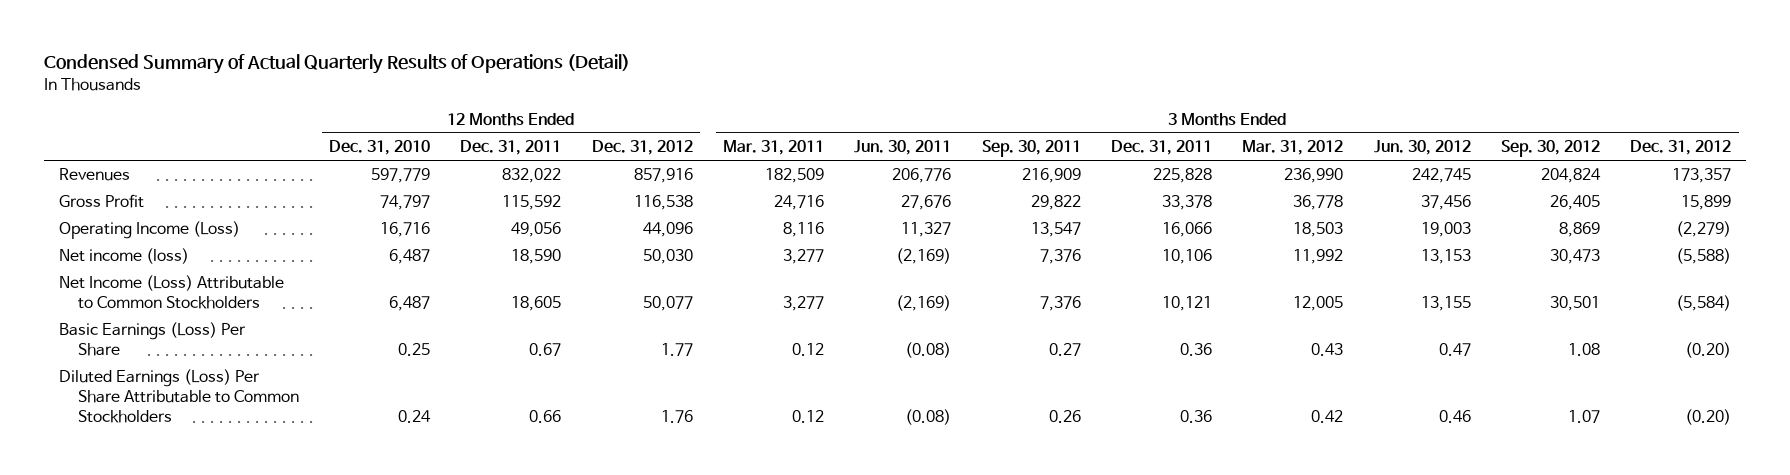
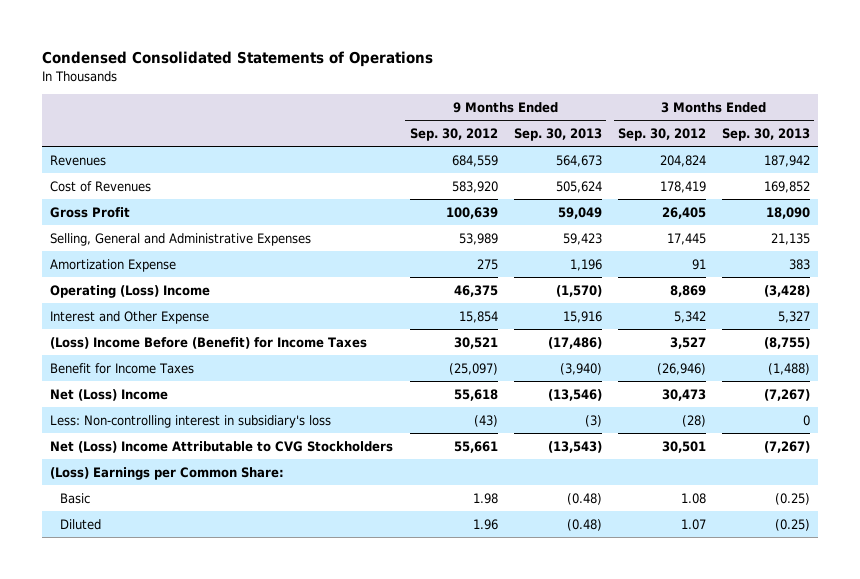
- Condensed Summary of Actual Quarterly Results of Operations (Detail)
+ Condensed Consolidated Statements of Operations
- | 12 Months Ended Dec. 31, 2010 | 12 Months Ended Dec. 31, 2011 | 12 Months Ended Dec. 31, 2012 | 3 Months Ended Mar. 31, 2011 | 3 Months Ended Jun. 30, 2011 | 3 Months Ended Sep. 30, 2011 | 3 Months Ended Dec. 31, 2011 | 3 Months Ended Mar. 31, 2012 | 3 Months Ended Jun. 30, 2012 | 3 Months Ended Sep. 30, 2012 | 3 Months Ended Dec. 31, 2012
+ | 9 Months Ended Sep. 30, 2012 | 9 Months Ended Sep. 30, 2013 | 3 Months Ended Sep. 30, 2012 | 3 Months Ended Sep. 30, 2013
+ Cost of Revenues | 583,920 | 505,624 | 178,419 | 169,852
- Operating Income (Loss) | 16,716 | 49,056 | 44,096 | 8,116 | 11,327 | 13,547 | 16,066 | 18,503 | 19,003 | 8,869 | (2,279)
- Net income (loss) | 6,487 | 18,590 | 50,030 | 3,277 | (2,169) | 7,376 | 10,106 | 11,992 | 13,153 | 30,473 | (5,588)
- Net Income (Loss) Attributable to Common Stockholders | 6,487 | 18,605 | 50,077 | 3,277 | (2,169) | 7,376 | 10,121 | 12,005 | 13,155 | 30,501 | (5,584)
- Basic Earnings (Loss) Per Share | 0.25 | 0.67 | 1.77 | 0.12 | (0.08) | 0.27 | 0.36 | 0.43 | 0.47 | 1.08 | (0.20)
- Diluted Earnings (Loss) Per Share Attributable to Common Stockholders | 0.24 | 0.66 | 1.76 | 0.12 | (0.08) | 0.26 | 0.36 | 0.42 | 0.46 | 1.07 | (0.20)
+ Selling, General and Administrative Expenses | 53,989 | 59,423 | 17,445 | 21,135
+ Amortization Expense | 275 | 1,196 | 91 | 383
+ Operating (Loss) Income | 46,375 | (1,570) | 8,869 | (3,428)
+ Interest and Other Expense | 15,854 | 15,916 | 5,342 | 5,327
+ (Loss) Income Before (Benefit) for Income Taxes | 30,521 | (17,486) | 3,527 | (8,755)
+ Benefit for Income Taxes | (25,097) | (3,940) | (26,946) | (1,488)
+ Net (Loss) Income | 55,618 | (13,546) | 30,473 | (7,267)
+ Less: Non-controlling interest in subsidiary's loss | (43) | (3) | (28) | 0
+ Net (Loss) Income Attributable to CVG Stockholders | 55,661 | (13,543) | 30,501 | (7,267)
+ (Loss) Earnings per Common Share:
+ Basic | 1.98 | (0.48) | 1.08 | (0.25)
+ Diluted | 1.96 | (0.48) | 1.07 | (0.25)

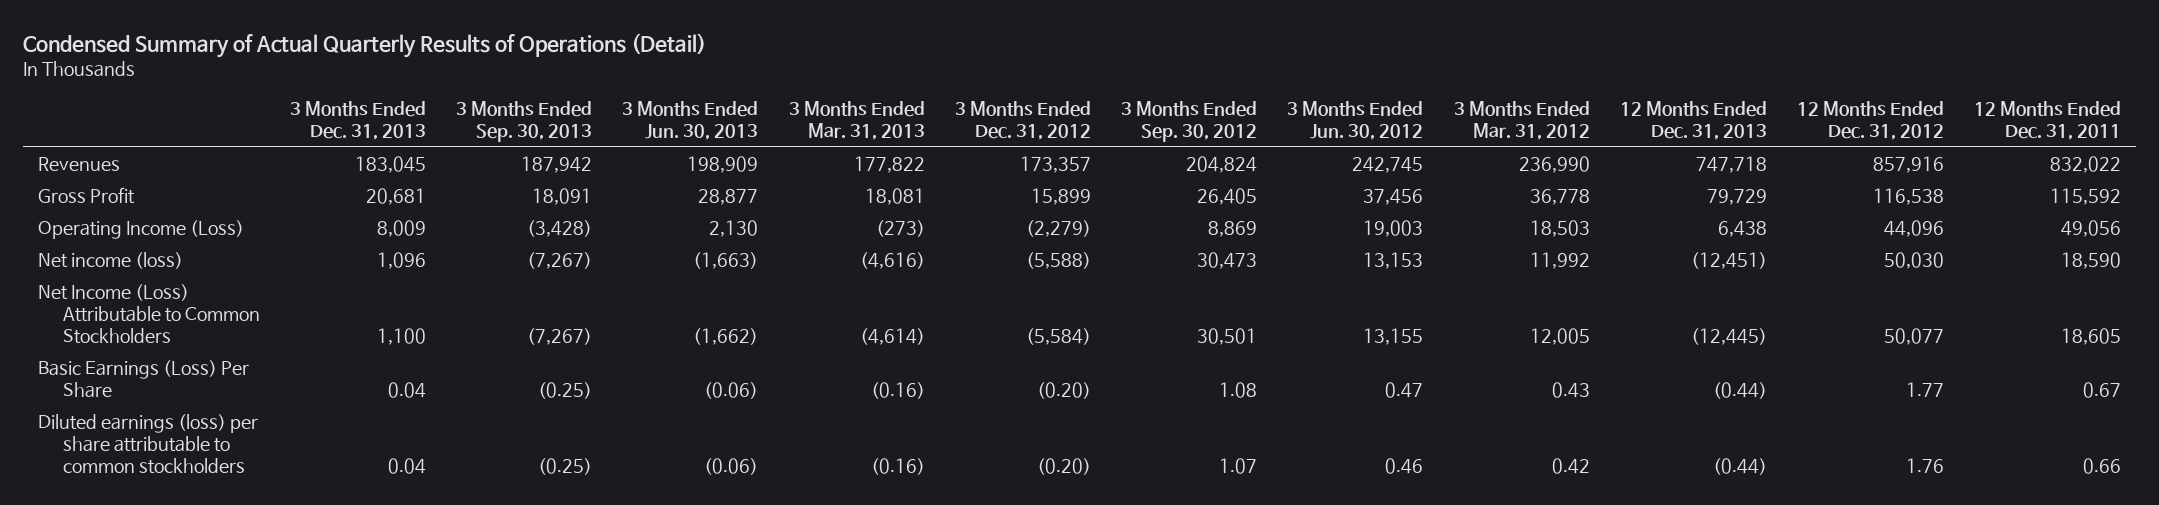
- Condensed Consolidated Statements of Operations
+ Condensed Summary of Actual Quarterly Results of Operations (Detail)
- | 9 Months Ended Sep. 30, 2012 | 9 Months Ended Sep. 30, 2013 | 3 Months Ended Sep. 30, 2012 | 3 Months Ended Sep. 30, 2013
+ | 3 Months Ended Dec. 31, 2013 | 3 Months Ended Sep. 30, 2013 | 3 Months Ended Jun. 30, 2013 | 3 Months Ended Mar. 31, 2013 | 3 Months Ended Dec. 31, 2012 | 3 Months Ended Sep. 30, 2012 | 3 Months Ended Jun. 30, 2012 | 3 Months Ended Mar. 31, 2012 | 12 Months Ended Dec. 31, 2013 | 12 Months Ended Dec. 31, 2012 | 12 Months Ended Dec. 31, 2011
- Cost of Revenues | 583,920 | 505,624 | 178,419 | 169,852
- Gross Profit | 100,639 | 59,049 | 26,405 | 18,090
- Selling, General and Administrative Expenses | 53,989 | 59,423 | 17,445 | 21,135
- Amortization Expense | 275 | 1,196 | 91 | 383
- Operating (Loss) Income | 46,375 | (1,570) | 8,869 | (3,428)
- Interest and Other Expense | 15,854 | 15,916 | 5,342 | 5,327
- (Loss) Income Before (Benefit) for Income Taxes | 30,521 | (17,486) | 3,527 | (8,755)
- Benefit for Income Taxes | (25,097) | (3,940) | (26,946) | (1,488)
- Net (Loss) Income | 55,618 | (13,546) | 30,473 | (7,267)
- Less: Non-controlling interest in subsidiary's loss | (43) | (3) | (28) | 0
- Net (Loss) Income Attributable to CVG Stockholders | 55,661 | (13,543) | 30,501 | (7,267)
- (Loss) Earnings per Common Share:
- Basic | 1.98 | (0.48) | 1.08 | (0.25)
- Diluted | 1.96 | (0.48) | 1.07 | (0.25)
+ Gross Profit | 20,681 | 18,091 | 28,877 | 18,081 | 15,899 | 26,405 | 37,456 | 36,778 | 79,729 | 116,538 | 115,592
+ Operating Income (Loss) | 8,009 | (3,428) | 2,130 | (273) | (2,279) | 8,869 | 19,003 | 18,503 | 6,438 | 44,096 | 49,056
+ Net income (loss) | 1,096 | (7,267) | (1,663) | (4,616) | (5,588) | 30,473 | 13,153 | 11,992 | (12,451) | 50,030 | 18,590
+ Net Income (Loss) Attributable to Common Stockholders | 1,100 | (7,267) | (1,662) | (4,614) | (5,584) | 30,501 | 13,155 | 12,005 | (12,445) | 50,077 | 18,605
+ Basic Earnings (Loss) Per Share | 0.04 | (0.25) | (0.06) | (0.16) | (0.20) | 1.08 | 0.47 | 0.43 | (0.44) | 1.77 | 0.67
+ Diluted earnings (loss) per share attributable to common stockholders | 0.04 | (0.25) | (0.06) | (0.16) | (0.20) | 1.07 | 0.46 | 0.42 | (0.44) | 1.76 | 0.66

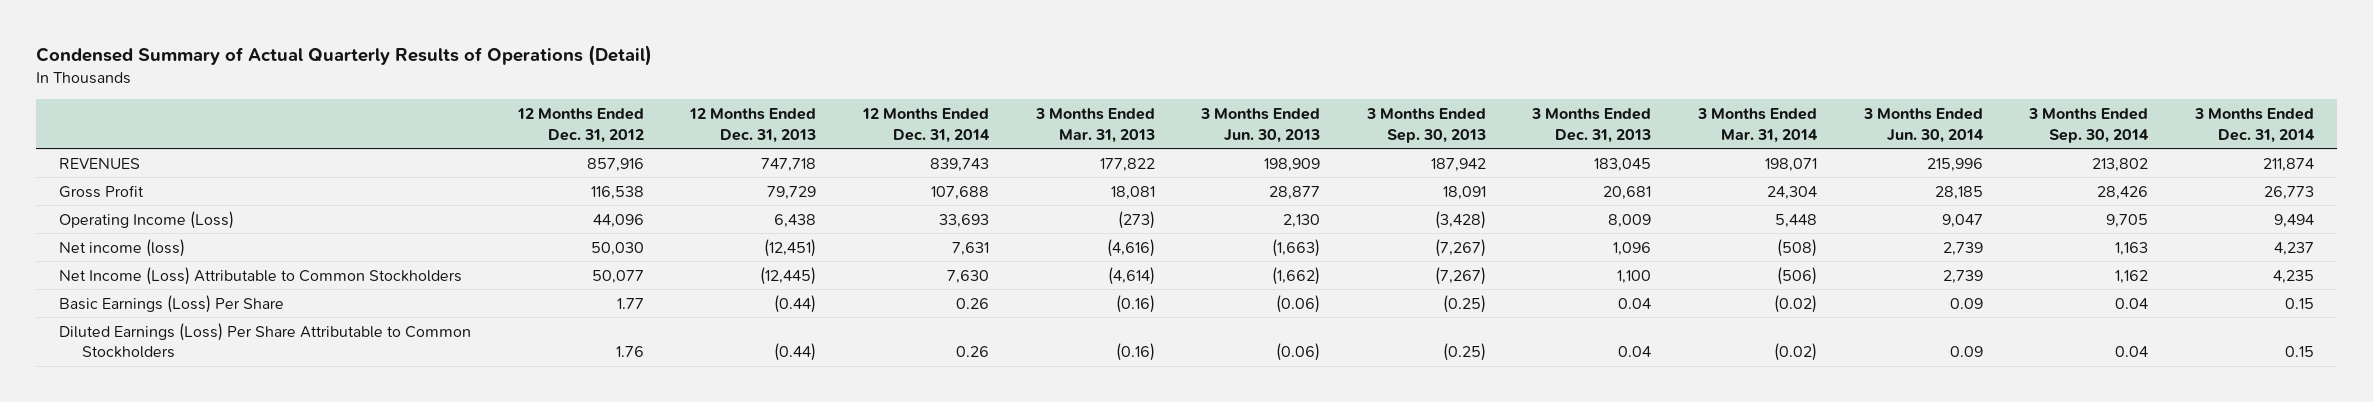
- | 3 Months Ended Dec. 31, 2013 | 3 Months Ended Sep. 30, 2013 | 3 Months Ended Jun. 30, 2013 | 3 Months Ended Mar. 31, 2013 | 3 Months Ended Dec. 31, 2012 | 3 Months Ended Sep. 30, 2012 | 3 Months Ended Jun. 30, 2012 | 3 Months Ended Mar. 31, 2012 | 12 Months Ended Dec. 31, 2013 | 12 Months Ended Dec. 31, 2012 | 12 Months Ended Dec. 31, 2011
+ | 12 Months Ended Dec. 31, 2012 | 12 Months Ended Dec. 31, 2013 | 12 Months Ended Dec. 31, 2014 | 3 Months Ended Mar. 31, 2013 | 3 Months Ended Jun. 30, 2013 | 3 Months Ended Sep. 30, 2013 | 3 Months Ended Dec. 31, 2013 | 3 Months Ended Mar. 31, 2014 | 3 Months Ended Jun. 30, 2014 | 3 Months Ended Sep. 30, 2014 | 3 Months Ended Dec. 31, 2014
- Revenues | 183,045 | 187,942 | 198,909 | 177,822 | 173,357 | 204,824 | 242,745 | 236,990 | 747,718 | 857,916 | 832,022
+ REVENUES | 857,916 | 747,718 | 839,743 | 177,822 | 198,909 | 187,942 | 183,045 | 198,071 | 215,996 | 213,802 | 211,874
- Diluted earnings (loss) per share attributable to common stockholders | 0.04 | (0.25) | (0.06) | (0.16) | (0.20) | 1.07 | 0.46 | 0.42 | (0.44) | 1.76 | 0.66
+ Diluted Earnings (Loss) Per Share Attributable to Common Stockholders | 1.76 | (0.44) | 0.26 | (0.16) | (0.06) | (0.25) | 0.04 | (0.02) | 0.09 | 0.04 | 0.15

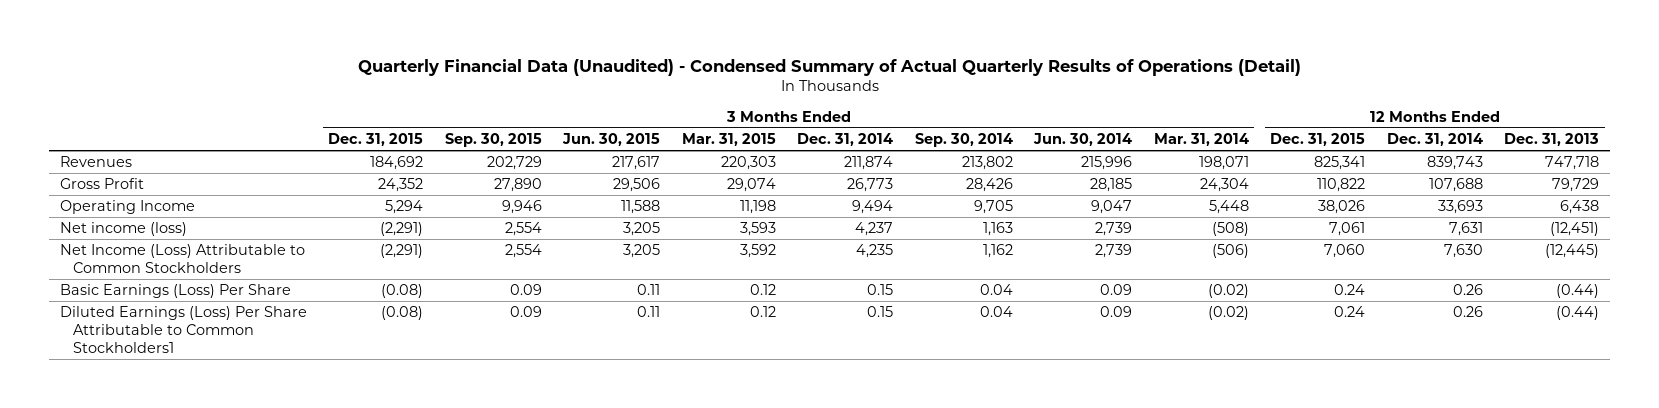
- Condensed Summary of Actual Quarterly Results of Operations (Detail)
+ Quarterly Financial Data (Unaudited) - Condensed Summary of Actual Quarterly Results of Operations (Detail)
- | 12 Months Ended Dec. 31, 2012 | 12 Months Ended Dec. 31, 2013 | 12 Months Ended Dec. 31, 2014 | 3 Months Ended Mar. 31, 2013 | 3 Months Ended Jun. 30, 2013 | 3 Months Ended Sep. 30, 2013 | 3 Months Ended Dec. 31, 2013 | 3 Months Ended Mar. 31, 2014 | 3 Months Ended Jun. 30, 2014 | 3 Months Ended Sep. 30, 2014 | 3 Months Ended Dec. 31, 2014
+ | 3 Months Ended Dec. 31, 2015 | 3 Months Ended Sep. 30, 2015 | 3 Months Ended Jun. 30, 2015 | 3 Months Ended Mar. 31, 2015 | 3 Months Ended Dec. 31, 2014 | 3 Months Ended Sep. 30, 2014 | 3 Months Ended Jun. 30, 2014 | 3 Months Ended Mar. 31, 2014 | 12 Months Ended Dec. 31, 2015 | 12 Months Ended Dec. 31, 2014 | 12 Months Ended Dec. 31, 2013
- REVENUES | 857,916 | 747,718 | 839,743 | 177,822 | 198,909 | 187,942 | 183,045 | 198,071 | 215,996 | 213,802 | 211,874
+ Revenues | 184,692 | 202,729 | 217,617 | 220,303 | 211,874 | 213,802 | 215,996 | 198,071 | 825,341 | 839,743 | 747,718
- Operating Income (Loss) | 44,096 | 6,438 | 33,693 | (273) | 2,130 | (3,428) | 8,009 | 5,448 | 9,047 | 9,705 | 9,494
+ Operating Income | 5,294 | 9,946 | 11,588 | 11,198 | 9,494 | 9,705 | 9,047 | 5,448 | 38,026 | 33,693 | 6,438
- Diluted Earnings (Loss) Per Share Attributable to Common Stockholders | 1.76 | (0.44) | 0.26 | (0.16) | (0.06) | (0.25) | 0.04 | (0.02) | 0.09 | 0.04 | 0.15
+ Diluted Earnings (Loss) Per Share Attributable to Common Stockholders1 | (0.08) | 0.09 | 0.11 | 0.12 | 0.15 | 0.04 | 0.09 | (0.02) | 0.24 | 0.26 | (0.44)

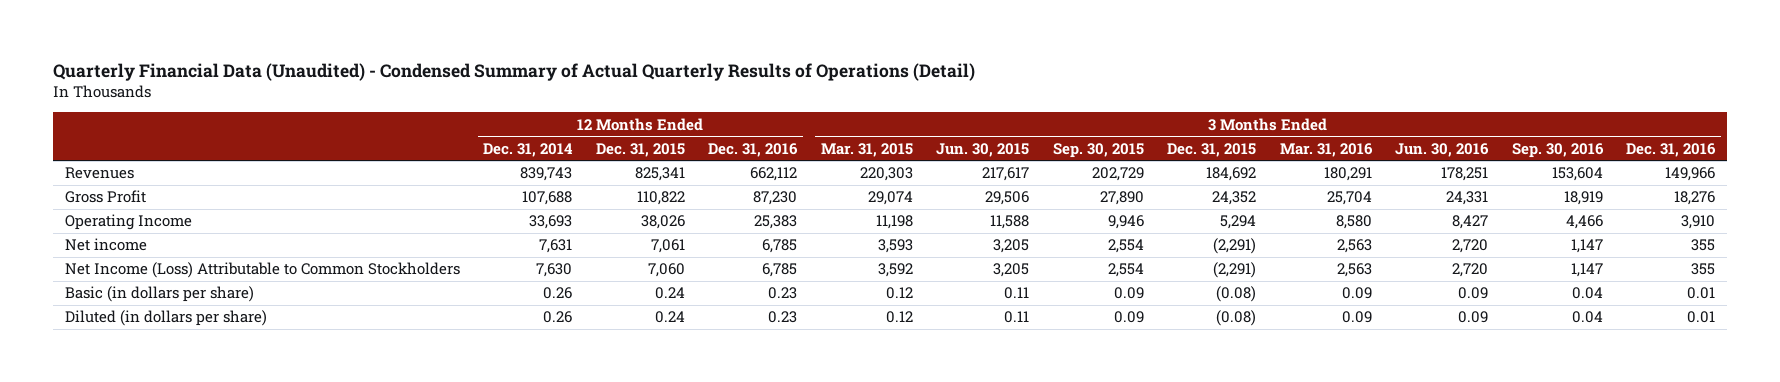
- | 3 Months Ended Dec. 31, 2015 | 3 Months Ended Sep. 30, 2015 | 3 Months Ended Jun. 30, 2015 | 3 Months Ended Mar. 31, 2015 | 3 Months Ended Dec. 31, 2014 | 3 Months Ended Sep. 30, 2014 | 3 Months Ended Jun. 30, 2014 | 3 Months Ended Mar. 31, 2014 | 12 Months Ended Dec. 31, 2015 | 12 Months Ended Dec. 31, 2014 | 12 Months Ended Dec. 31, 2013
+ | 12 Months Ended Dec. 31, 2014 | 12 Months Ended Dec. 31, 2015 | 12 Months Ended Dec. 31, 2016 | 3 Months Ended Mar. 31, 2015 | 3 Months Ended Jun. 30, 2015 | 3 Months Ended Sep. 30, 2015 | 3 Months Ended Dec. 31, 2015 | 3 Months Ended Mar. 31, 2016 | 3 Months Ended Jun. 30, 2016 | 3 Months Ended Sep. 30, 2016 | 3 Months Ended Dec. 31, 2016
- Net income (loss) | (2,291) | 2,554 | 3,205 | 3,593 | 4,237 | 1,163 | 2,739 | (508) | 7,061 | 7,631 | (12,451)
+ Net income | 7,631 | 7,061 | 6,785 | 3,593 | 3,205 | 2,554 | (2,291) | 2,563 | 2,720 | 1,147 | 355
- Basic Earnings (Loss) Per Share | (0.08) | 0.09 | 0.11 | 0.12 | 0.15 | 0.04 | 0.09 | (0.02) | 0.24 | 0.26 | (0.44)
- Diluted Earnings (Loss) Per Share Attributable to Common Stockholders1 | (0.08) | 0.09 | 0.11 | 0.12 | 0.15 | 0.04 | 0.09 | (0.02) | 0.24 | 0.26 | (0.44)
+ Basic (in dollars per share) | 0.26 | 0.24 | 0.23 | 0.12 | 0.11 | 0.09 | (0.08) | 0.09 | 0.09 | 0.04 | 0.01
+ Diluted (in dollars per share) | 0.26 | 0.24 | 0.23 | 0.12 | 0.11 | 0.09 | (0.08) | 0.09 | 0.09 | 0.04 | 0.01

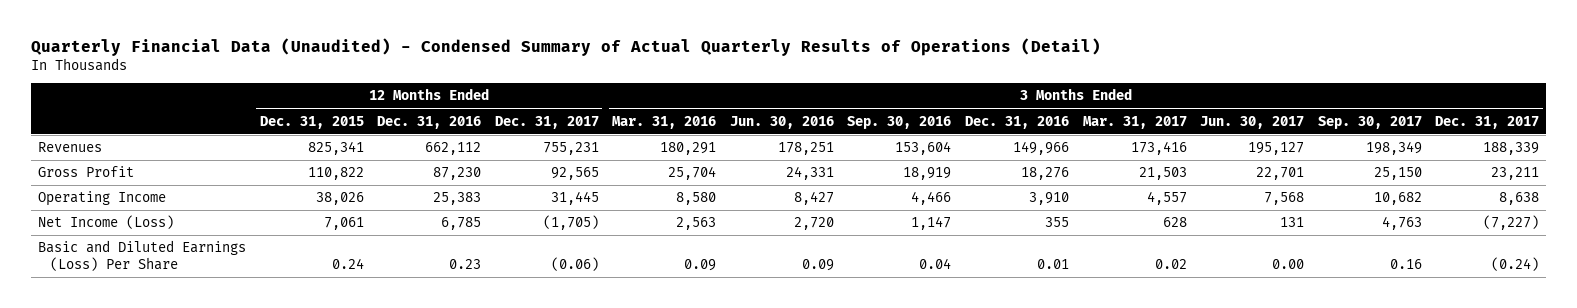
- | 12 Months Ended Dec. 31, 2014 | 12 Months Ended Dec. 31, 2015 | 12 Months Ended Dec. 31, 2016 | 3 Months Ended Mar. 31, 2015 | 3 Months Ended Jun. 30, 2015 | 3 Months Ended Sep. 30, 2015 | 3 Months Ended Dec. 31, 2015 | 3 Months Ended Mar. 31, 2016 | 3 Months Ended Jun. 30, 2016 | 3 Months Ended Sep. 30, 2016 | 3 Months Ended Dec. 31, 2016
+ | 12 Months Ended Dec. 31, 2015 | 12 Months Ended Dec. 31, 2016 | 12 Months Ended Dec. 31, 2017 | 3 Months Ended Mar. 31, 2016 | 3 Months Ended Jun. 30, 2016 | 3 Months Ended Sep. 30, 2016 | 3 Months Ended Dec. 31, 2016 | 3 Months Ended Mar. 31, 2017 | 3 Months Ended Jun. 30, 2017 | 3 Months Ended Sep. 30, 2017 | 3 Months Ended Dec. 31, 2017
- Net income | 7,631 | 7,061 | 6,785 | 3,593 | 3,205 | 2,554 | (2,291) | 2,563 | 2,720 | 1,147 | 355
- Net Income (Loss) Attributable to Common Stockholders | 7,630 | 7,060 | 6,785 | 3,592 | 3,205 | 2,554 | (2,291) | 2,563 | 2,720 | 1,147 | 355
- Basic (in dollars per share) | 0.26 | 0.24 | 0.23 | 0.12 | 0.11 | 0.09 | (0.08) | 0.09 | 0.09 | 0.04 | 0.01
- Diluted (in dollars per share) | 0.26 | 0.24 | 0.23 | 0.12 | 0.11 | 0.09 | (0.08) | 0.09 | 0.09 | 0.04 | 0.01
+ Net Income (Loss) | 7,061 | 6,785 | (1,705) | 2,563 | 2,720 | 1,147 | 355 | 628 | 131 | 4,763 | (7,227)
+ Basic and Diluted Earnings (Loss) Per Share | 0.24 | 0.23 | (0.06) | 0.09 | 0.09 | 0.04 | 0.01 | 0.02 | 0.00 | 0.16 | (0.24)

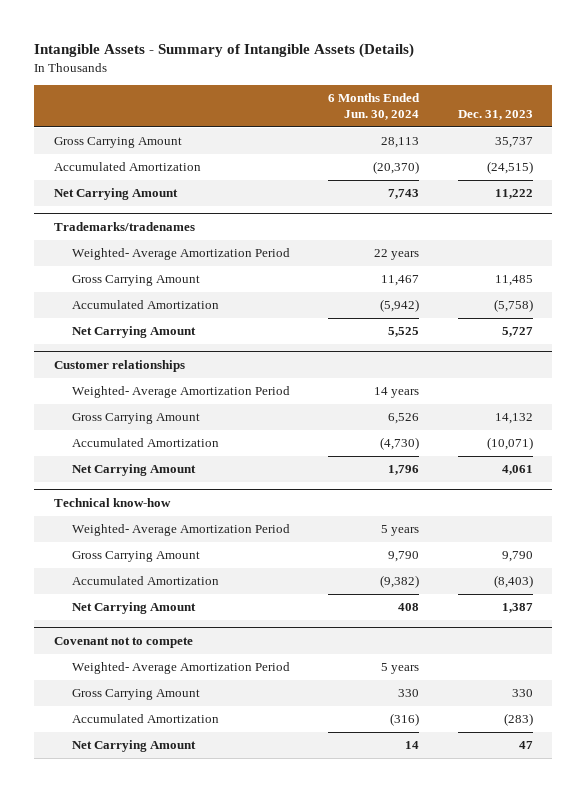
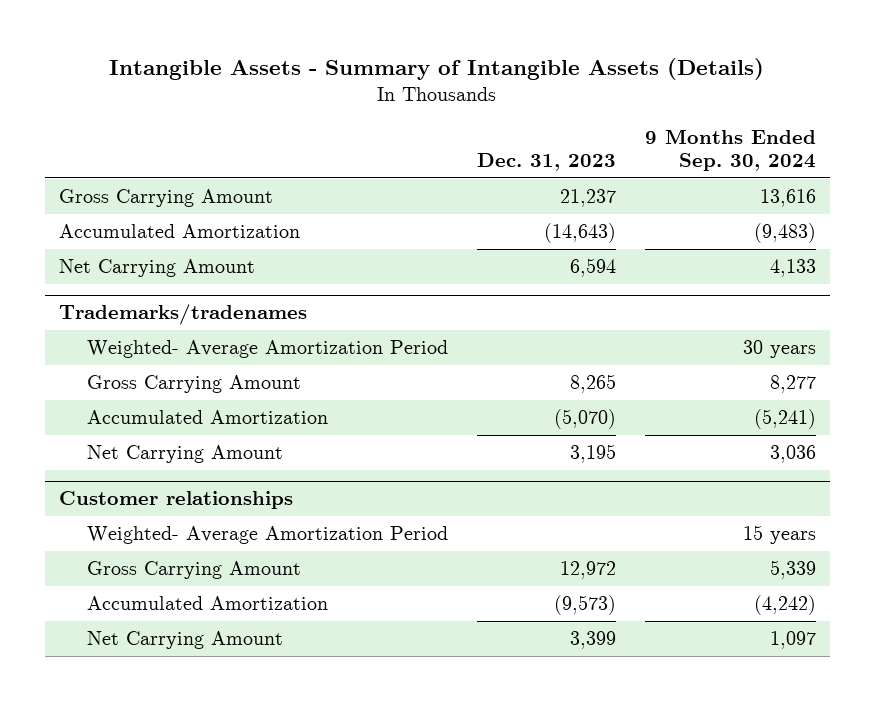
- | 6 Months Ended Jun. 30, 2024 | Dec. 31, 2023
+ | Dec. 31, 2023 | 9 Months Ended Sep. 30, 2024
- Gross Carrying Amount | 28,113 | 35,737
- Accumulated Amortization | (20,370) | (24,515)
- Net Carrying Amount | 7,743 | 11,222
+ Gross Carrying Amount | 21,237 | 13,616
+ Accumulated Amortization | (14,643) | (9,483)
+ Net Carrying Amount | 6,594 | 4,133
@ Trademarks/tradenames
- Gross Carrying Amount | 11,467 | 11,485
- Accumulated Amortization | (5,942) | (5,758)
- Net Carrying Amount | 5,525 | 5,727
+ Gross Carrying Amount | 8,265 | 8,277
+ Accumulated Amortization | (5,070) | (5,241)
+ Net Carrying Amount | 3,195 | 3,036
@ Customer relationships
- Gross Carrying Amount | 6,526 | 14,132
- Accumulated Amortization | (4,730) | (10,071)
- Net Carrying Amount | 1,796 | 4,061
- Technical know-how
- Weighted- Average Amortization Period | 5 years |
- Gross Carrying Amount | 9,790 | 9,790
- Accumulated Amortization | (9,382) | (8,403)
- Net Carrying Amount | 408 | 1,387
- Covenant not to compete
- Weighted- Average Amortization Period | 5 years |
- Gross Carrying Amount | 330 | 330
- Accumulated Amortization | (316) | (283)
- Net Carrying Amount | 14 | 47
@ Customer relationships
+ Gross Carrying Amount | 12,972 | 5,339
+ Accumulated Amortization | (9,573) | (4,242)
+ Net Carrying Amount | 3,399 | 1,097

